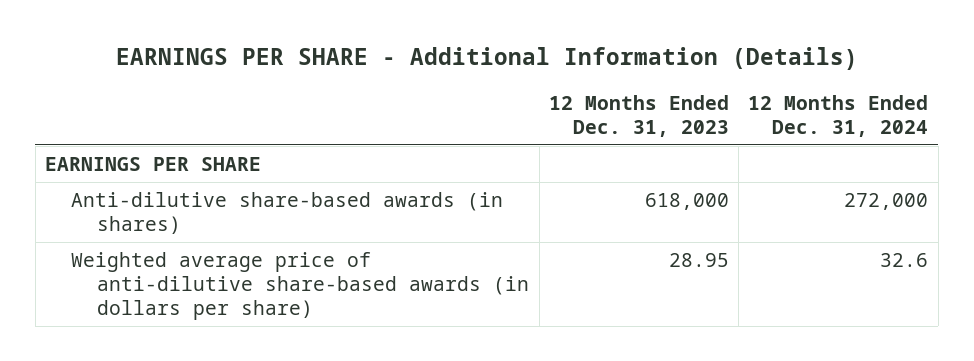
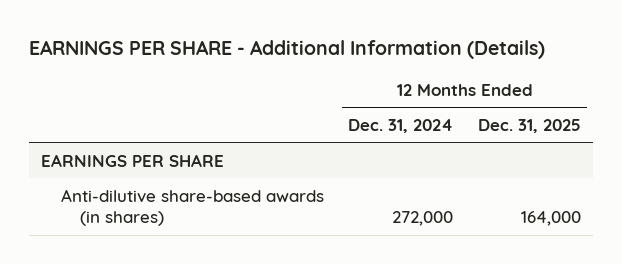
- | 12 Months Ended Dec. 31, 2023 | 12 Months Ended Dec. 31, 2024
+ | 12 Months Ended Dec. 31, 2024 | 12 Months Ended Dec. 31, 2025
- Weighted average price of anti-dilutive share-based awards (in dollars per share) | 28.95 | 32.6

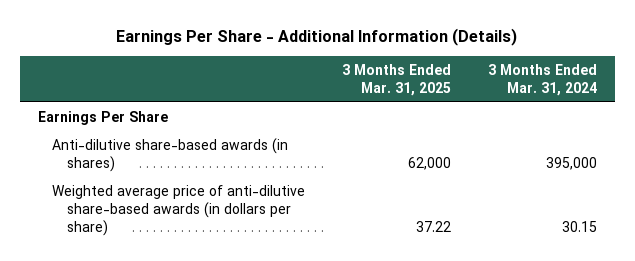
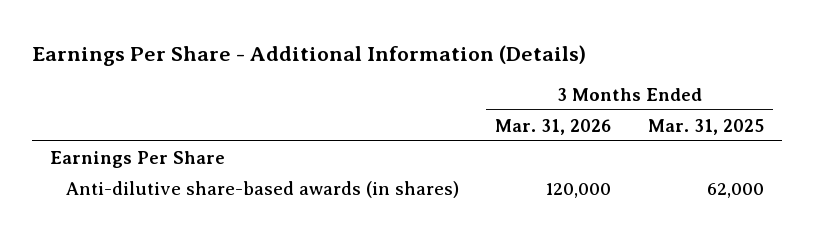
- | 3 Months Ended Mar. 31, 2025 | 3 Months Ended Mar. 31, 2024
+ | 3 Months Ended Mar. 31, 2026 | 3 Months Ended Mar. 31, 2025
- Weighted average price of anti-dilutive share-based awards (in dollars per share) | 37.22 | 30.15

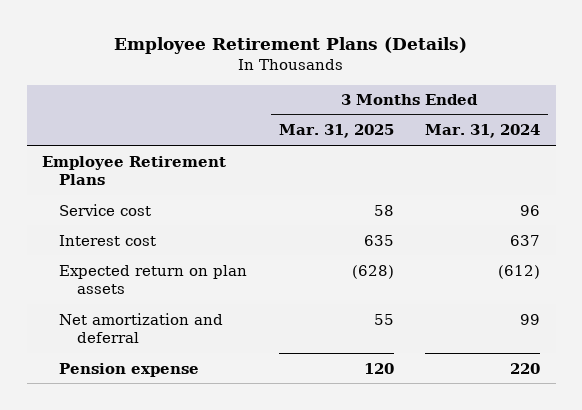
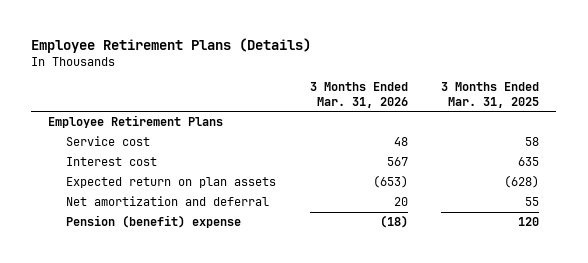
- | 3 Months Ended Mar. 31, 2025 | 3 Months Ended Mar. 31, 2024
+ | 3 Months Ended Mar. 31, 2026 | 3 Months Ended Mar. 31, 2025
- Pension expense | 120 | 220
+ Pension (benefit) expense | (18) | 120

